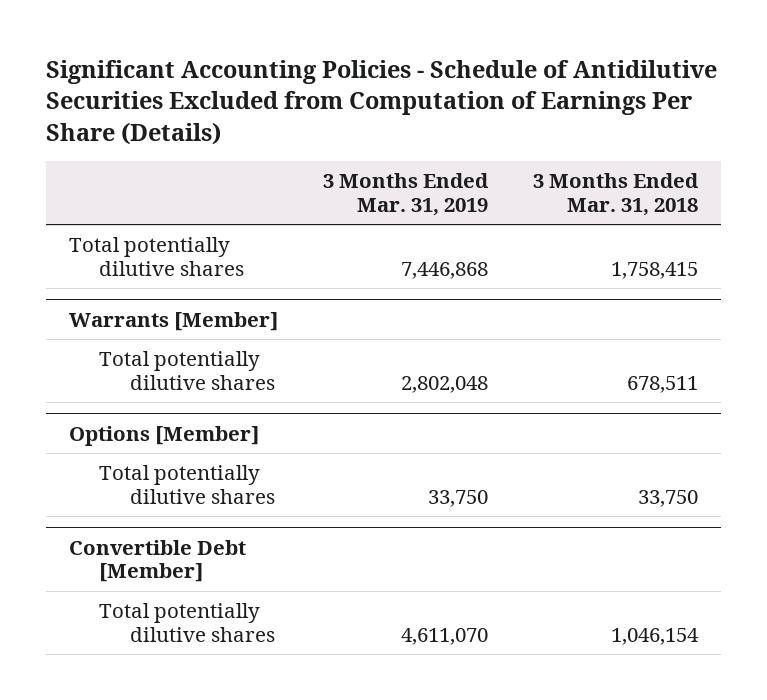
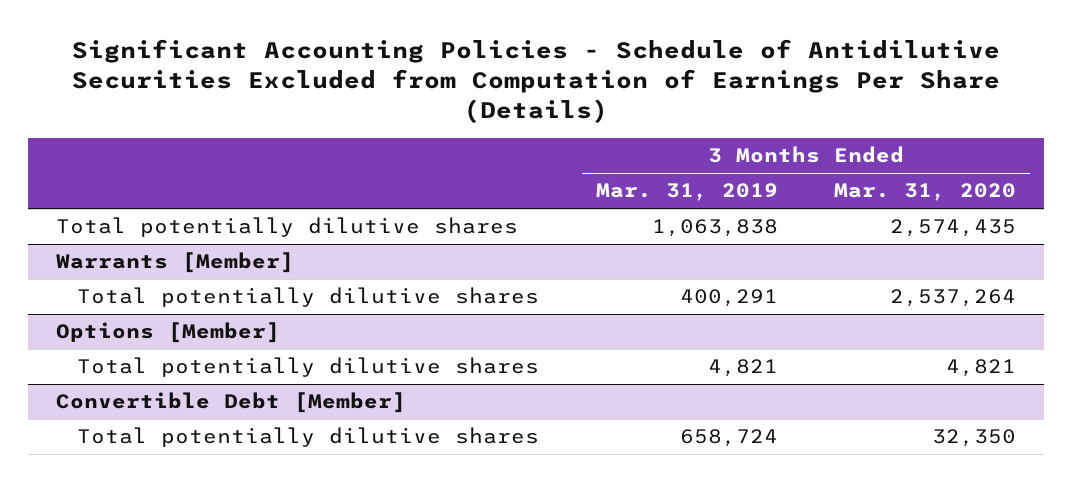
- | 3 Months Ended Mar. 31, 2019 | 3 Months Ended Mar. 31, 2018
+ | 3 Months Ended Mar. 31, 2019 | 3 Months Ended Mar. 31, 2020
- Total potentially dilutive shares | 7,446,868 | 1,758,415
+ Total potentially dilutive shares | 1,063,838 | 2,574,435
@ Warrants [Member]
- Total potentially dilutive shares | 2,802,048 | 678,511
+ Total potentially dilutive shares | 400,291 | 2,537,264
@ Options [Member]
- Total potentially dilutive shares | 33,750 | 33,750
+ Total potentially dilutive shares | 4,821 | 4,821
@ Convertible Debt [Member]
- Total potentially dilutive shares | 4,611,070 | 1,046,154
+ Total potentially dilutive shares | 658,724 | 32,350

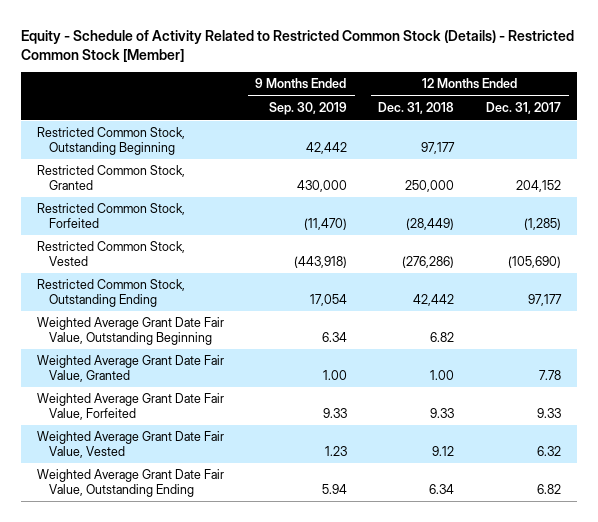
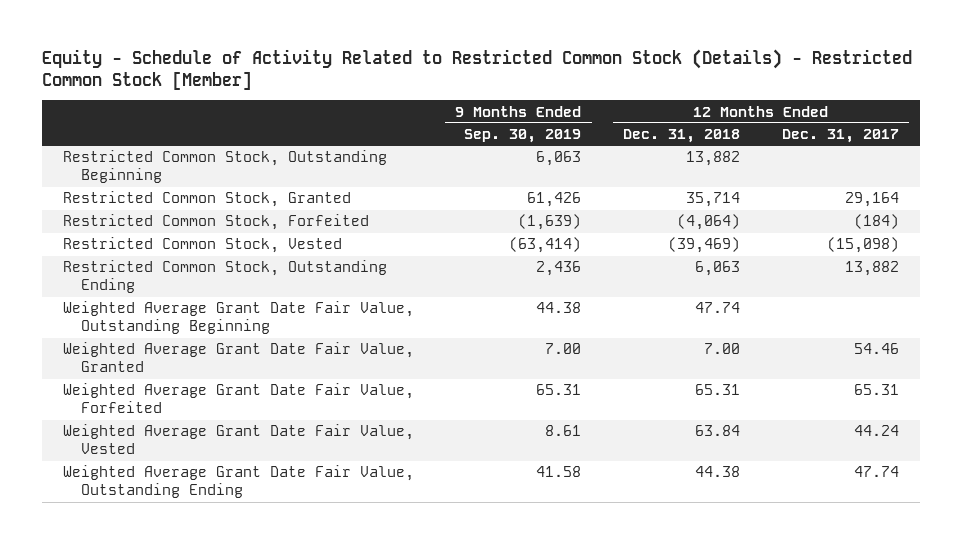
- Restricted Common Stock, Outstanding Beginning | 42,442 | 97,177 |
- Restricted Common Stock, Granted | 430,000 | 250,000 | 204,152
- Restricted Common Stock, Forfeited | (11,470) | (28,449) | (1,285)
- Restricted Common Stock, Vested | (443,918) | (276,286) | (105,690)
- Restricted Common Stock, Outstanding Ending | 17,054 | 42,442 | 97,177
- Weighted Average Grant Date Fair Value, Outstanding Beginning | 6.34 | 6.82 |
- Weighted Average Grant Date Fair Value, Granted | 1.00 | 1.00 | 7.78
- Weighted Average Grant Date Fair Value, Forfeited | 9.33 | 9.33 | 9.33
- Weighted Average Grant Date Fair Value, Vested | 1.23 | 9.12 | 6.32
- Weighted Average Grant Date Fair Value, Outstanding Ending | 5.94 | 6.34 | 6.82
+ Restricted Common Stock, Outstanding Beginning | 6,063 | 13,882 |
+ Restricted Common Stock, Granted | 61,426 | 35,714 | 29,164
+ Restricted Common Stock, Forfeited | (1,639) | (4,064) | (184)
+ Restricted Common Stock, Vested | (63,414) | (39,469) | (15,098)
+ Restricted Common Stock, Outstanding Ending | 2,436 | 6,063 | 13,882
+ Weighted Average Grant Date Fair Value, Outstanding Beginning | 44.38 | 47.74 |
+ Weighted Average Grant Date Fair Value, Granted | 7.00 | 7.00 | 54.46
+ Weighted Average Grant Date Fair Value, Forfeited | 65.31 | 65.31 | 65.31
+ Weighted Average Grant Date Fair Value, Vested | 8.61 | 63.84 | 44.24
+ Weighted Average Grant Date Fair Value, Outstanding Ending | 41.58 | 44.38 | 47.74

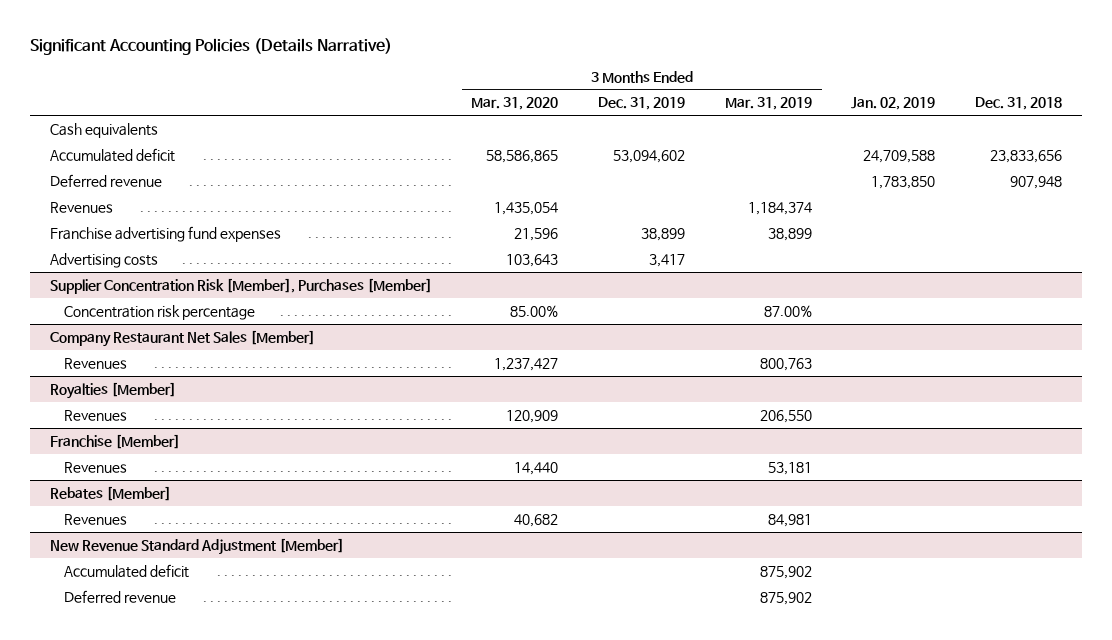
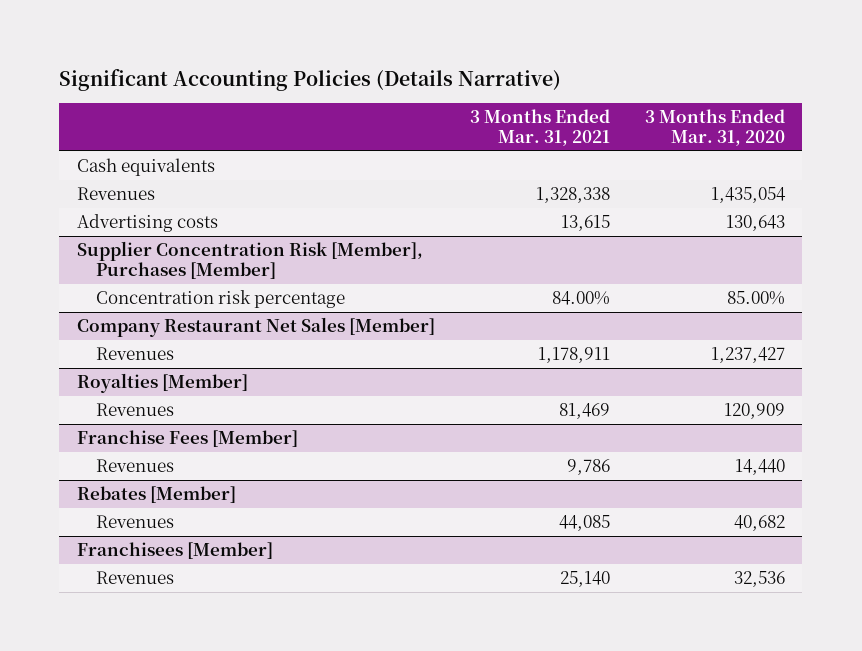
- | 3 Months Ended Mar. 31, 2020 | 3 Months Ended Dec. 31, 2019 | 3 Months Ended Mar. 31, 2019 | Jan. 02, 2019 | Dec. 31, 2018
+ | 3 Months Ended Mar. 31, 2021 | 3 Months Ended Mar. 31, 2020
- Accumulated deficit | 58,586,865 | 53,094,602 | | 24,709,588 | 23,833,656
- Deferred revenue | | | | 1,783,850 | 907,948
- Franchise advertising fund expenses | 21,596 | 38,899 | 38,899 | |
- Advertising costs | 103,643 | 3,417 | | |
+ Advertising costs | 13,615 | 130,643
- Franchise [Member]
+ Franchise Fees [Member]
- New Revenue Standard Adjustment [Member]
- Accumulated deficit | | | 875,902 | |
- Deferred revenue | | | 875,902 | |
+ Franchisees [Member]
+ Revenues | 25,140 | 32,536

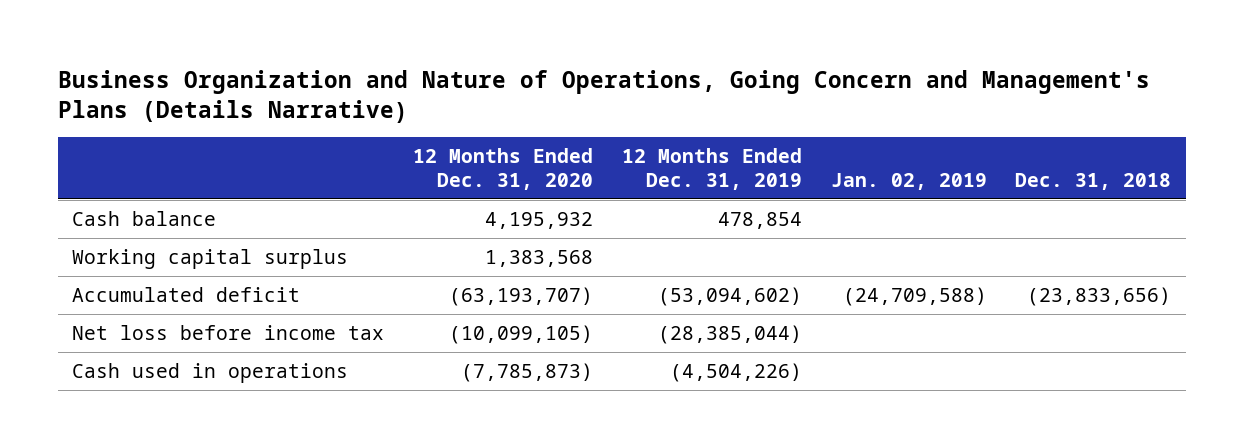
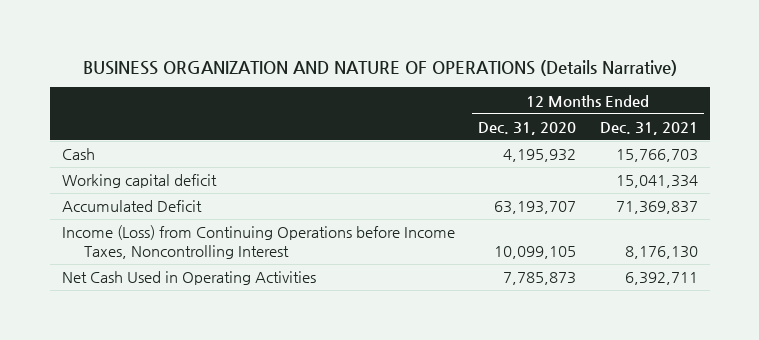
- Business Organization and Nature of Operations, Going Concern and Management's Plans (Details Narrative)
+ BUSINESS ORGANIZATION AND NATURE OF OPERATIONS (Details Narrative)
- | 12 Months Ended Dec. 31, 2020 | 12 Months Ended Dec. 31, 2019 | Jan. 02, 2019 | Dec. 31, 2018
+ | 12 Months Ended Dec. 31, 2020 | 12 Months Ended Dec. 31, 2021
- Cash balance | 4,195,932 | 478,854 | |
- Working capital surplus | 1,383,568 | | |
- Accumulated deficit | (63,193,707) | (53,094,602) | (24,709,588) | (23,833,656)
- Net loss before income tax | (10,099,105) | (28,385,044) | |
- Cash used in operations | (7,785,873) | (4,504,226) | |
+ Cash | 4,195,932 | 15,766,703
+ Working capital deficit | | 15,041,334
+ Accumulated Deficit | 63,193,707 | 71,369,837
+ Income (Loss) from Continuing Operations before Income Taxes, Noncontrolling Interest | 10,099,105 | 8,176,130
+ Net Cash Used in Operating Activities | 7,785,873 | 6,392,711

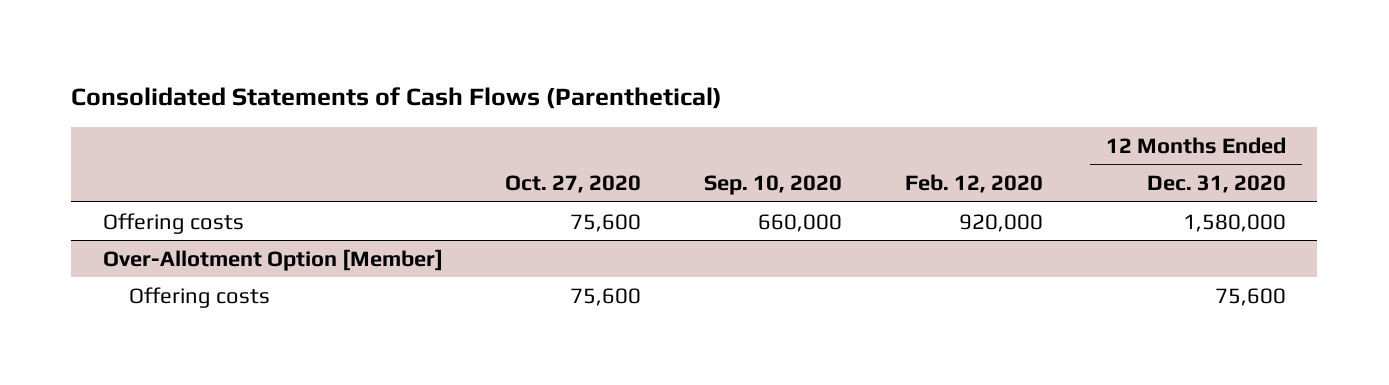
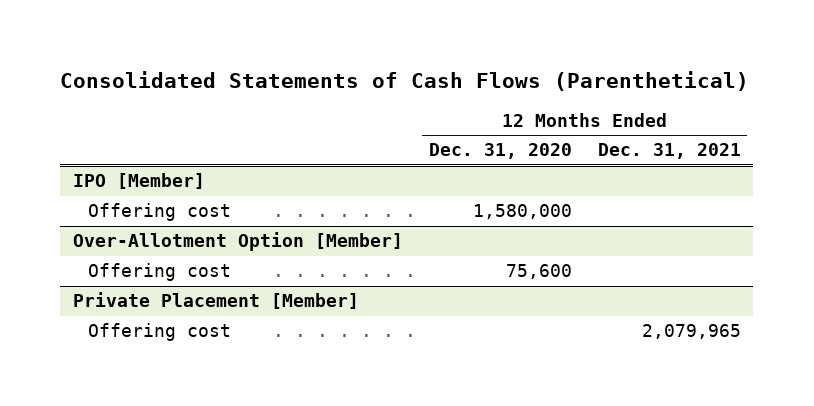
- | Oct. 27, 2020 | Sep. 10, 2020 | Feb. 12, 2020 | 12 Months Ended Dec. 31, 2020
+ | 12 Months Ended Dec. 31, 2020 | 12 Months Ended Dec. 31, 2021
- Offering costs | 75,600 | 660,000 | 920,000 | 1,580,000
+ IPO [Member]
+ Offering cost | 1,580,000 |
@ Over-Allotment Option [Member]
- Offering costs | 75,600 | | | 75,600
+ Offering cost | 75,600 |
+ Private Placement [Member]
+ Offering cost | | 2,079,965

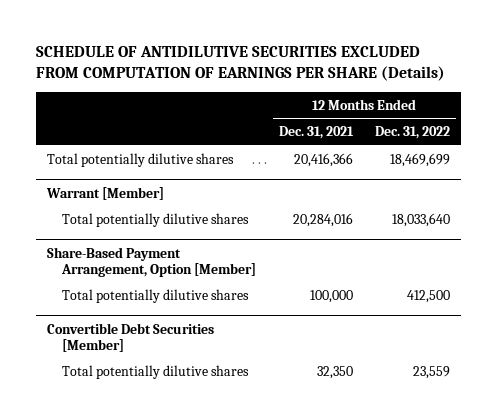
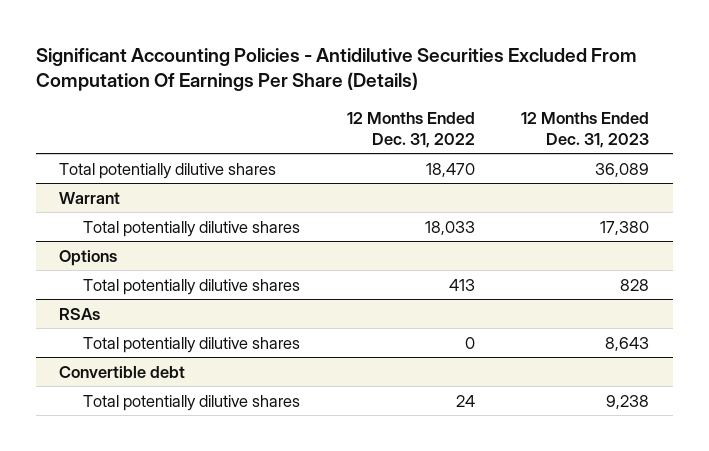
- SCHEDULE OF ANTIDILUTIVE SECURITIES EXCLUDED FROM COMPUTATION OF EARNINGS PER SHARE (Details)
+ Significant Accounting Policies - Antidilutive Securities Excluded From Computation Of Earnings Per Share (Details)
- | 12 Months Ended Dec. 31, 2021 | 12 Months Ended Dec. 31, 2022
+ | 12 Months Ended Dec. 31, 2022 | 12 Months Ended Dec. 31, 2023
- Total potentially dilutive shares | 20,416,366 | 18,469,699
- Warrant [Member]
- Total potentially dilutive shares | 20,284,016 | 18,033,640
- Share-Based Payment Arrangement, Option [Member]
- Total potentially dilutive shares | 100,000 | 412,500
- Convertible Debt Securities [Member]
- Total potentially dilutive shares | 32,350 | 23,559
+ Total potentially dilutive shares | 18,470 | 36,089
+ Warrant
+ Total potentially dilutive shares | 18,033 | 17,380
+ Options
+ Total potentially dilutive shares | 413 | 828
+ RSAs
+ Total potentially dilutive shares | 0 | 8,643
+ Convertible debt
+ Total potentially dilutive shares | 24 | 9,238

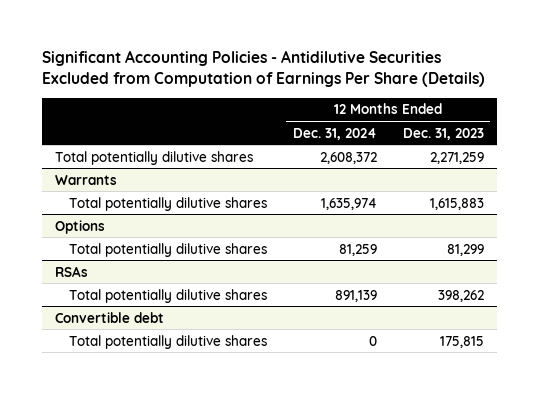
- Significant Accounting Policies - Antidilutive Securities Excluded From Computation Of Earnings Per Share (Details)
+ Significant Accounting Policies - Antidilutive Securities Excluded from Computation of Earnings Per Share (Details)
- | 12 Months Ended Dec. 31, 2022 | 12 Months Ended Dec. 31, 2023
+ | 12 Months Ended Dec. 31, 2024 | 12 Months Ended Dec. 31, 2023
- Total potentially dilutive shares | 18,470 | 36,089
- Warrant
- Total potentially dilutive shares | 18,033 | 17,380
+ Total potentially dilutive shares | 2,608,372 | 2,271,259
+ Warrants
+ Total potentially dilutive shares | 1,635,974 | 1,615,883
@ Options
- Total potentially dilutive shares | 413 | 828
+ Total potentially dilutive shares | 81,259 | 81,299
@ RSAs
- Total potentially dilutive shares | 0 | 8,643
+ Total potentially dilutive shares | 891,139 | 398,262
@ Convertible debt
- Total potentially dilutive shares | 24 | 9,238
+ Total potentially dilutive shares | 0 | 175,815

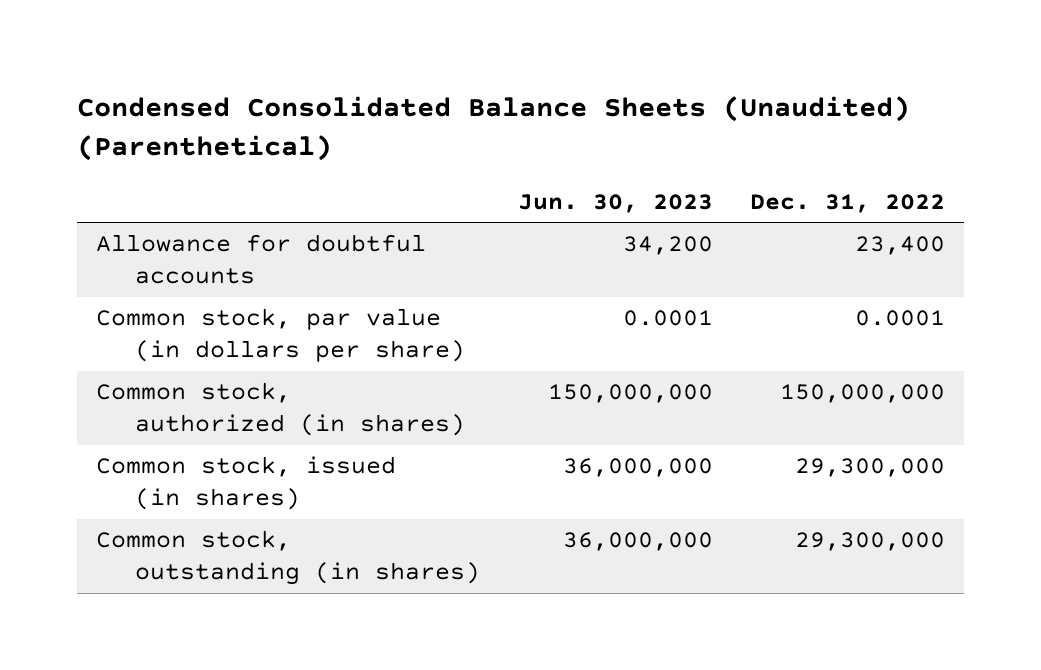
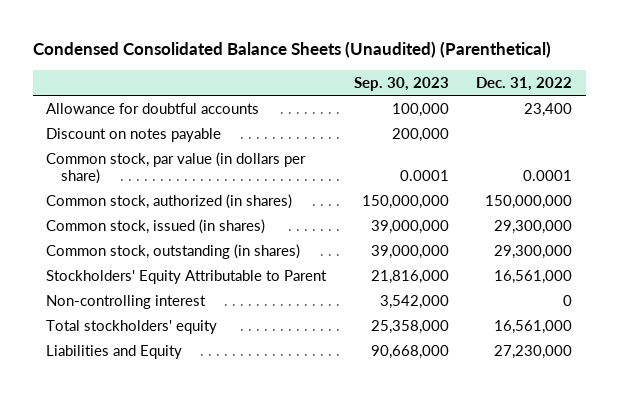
- | Jun. 30, 2023 | Dec. 31, 2022
+ | Sep. 30, 2023 | Dec. 31, 2022
+ Discount on notes payable | 200,000 |
+ Stockholders' Equity Attributable to Parent | 21,816,000 | 16,561,000
+ Non-controlling interest | 3,542,000 | 0
+ Total stockholders' equity | 25,358,000 | 16,561,000
+ Liabilities and Equity | 90,668,000 | 27,230,000

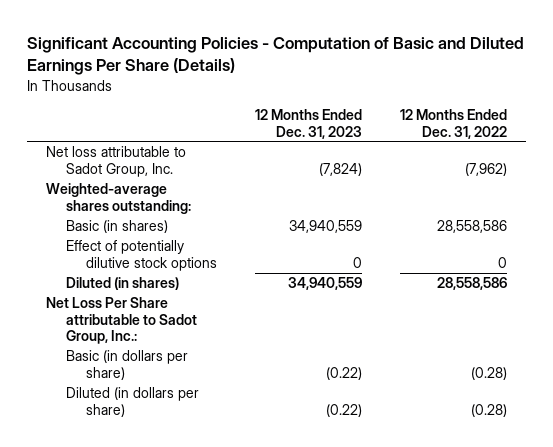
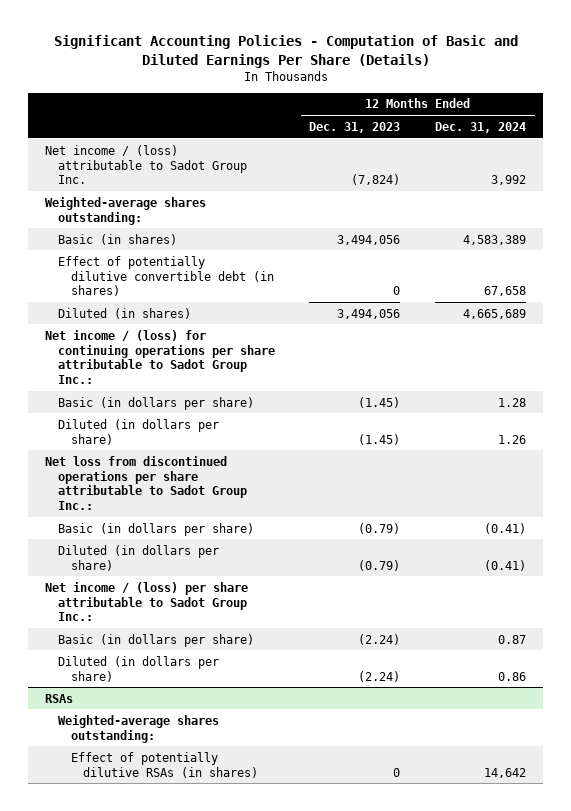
- | 12 Months Ended Dec. 31, 2023 | 12 Months Ended Dec. 31, 2022
+ | 12 Months Ended Dec. 31, 2023 | 12 Months Ended Dec. 31, 2024
- Net loss attributable to Sadot Group, Inc. | (7,824) | (7,962)
+ Net income / (loss) attributable to Sadot Group Inc. | (7,824) | 3,992
- Basic (in shares) | 34,940,559 | 28,558,586
- Effect of potentially dilutive stock options | 0 | 0
- Diluted (in shares) | 34,940,559 | 28,558,586
- Net Loss Per Share attributable to Sadot Group, Inc.:
- Basic (in dollars per share) | (0.22) | (0.28)
- Diluted (in dollars per share) | (0.22) | (0.28)
+ Basic (in shares) | 3,494,056 | 4,583,389
+ Effect of potentially dilutive convertible debt (in shares) | 0 | 67,658
+ Diluted (in shares) | 3,494,056 | 4,665,689
+ Net income / (loss) for continuing operations per share attributable to Sadot Group Inc.:
+ Basic (in dollars per share) | (1.45) | 1.28
+ Diluted (in dollars per share) | (1.45) | 1.26
+ Net loss from discontinued operations per share attributable to Sadot Group Inc.:
+ Basic (in dollars per share) | (0.79) | (0.41)
+ Diluted (in dollars per share) | (0.79) | (0.41)
+ Net income / (loss) per share attributable to Sadot Group Inc.:
+ Basic (in dollars per share) | (2.24) | 0.87
+ Diluted (in dollars per share) | (2.24) | 0.86
+ RSAs
+ Weighted-average shares outstanding:
+ Effect of potentially dilutive RSAs (in shares) | 0 | 14,642

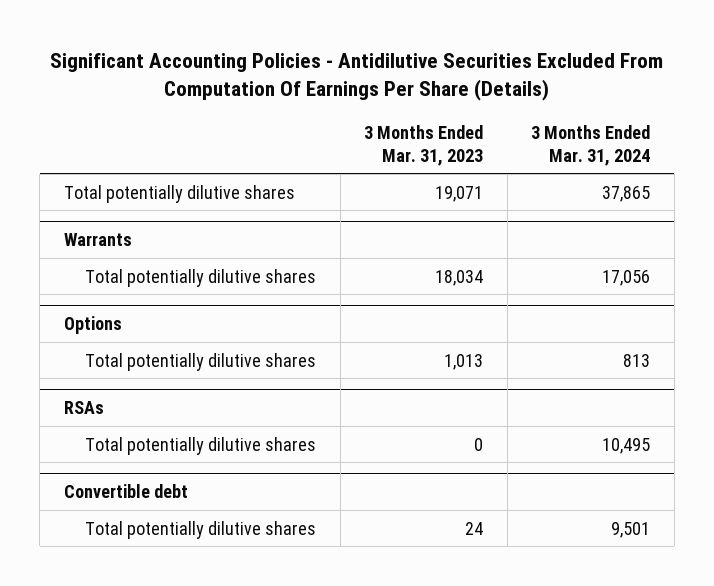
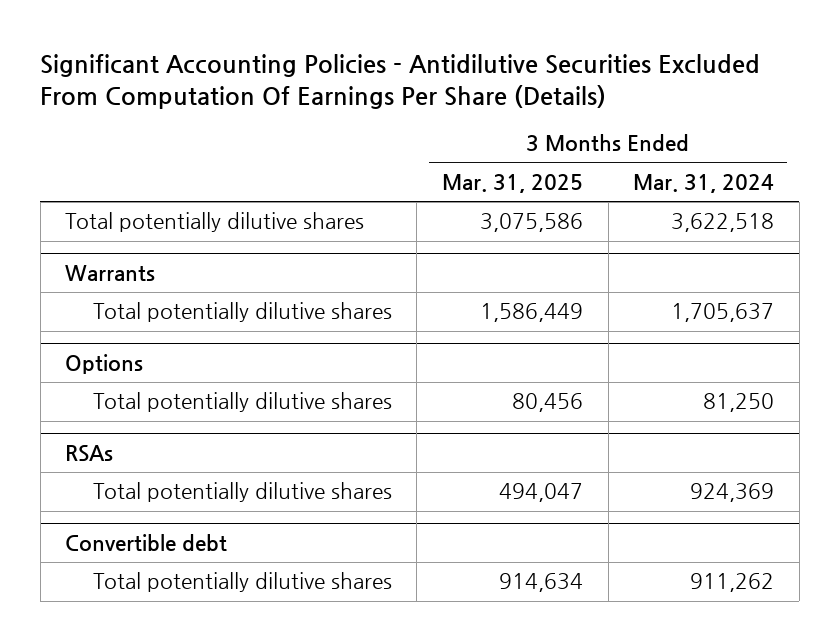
- | 3 Months Ended Mar. 31, 2023 | 3 Months Ended Mar. 31, 2024
+ | 3 Months Ended Mar. 31, 2025 | 3 Months Ended Mar. 31, 2024
- Total potentially dilutive shares | 19,071 | 37,865
+ Total potentially dilutive shares | 3,075,586 | 3,622,518
@ Warrants
- Total potentially dilutive shares | 18,034 | 17,056
+ Total potentially dilutive shares | 1,586,449 | 1,705,637
@ Options
- Total potentially dilutive shares | 1,013 | 813
+ Total potentially dilutive shares | 80,456 | 81,250
@ RSAs
- Total potentially dilutive shares | 0 | 10,495
+ Total potentially dilutive shares | 494,047 | 924,369
@ Convertible debt
- Total potentially dilutive shares | 24 | 9,501
+ Total potentially dilutive shares | 914,634 | 911,262

